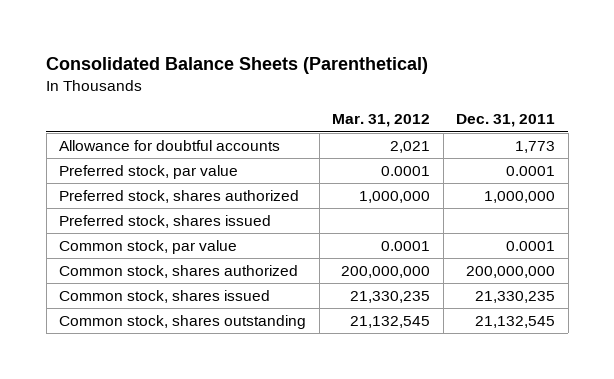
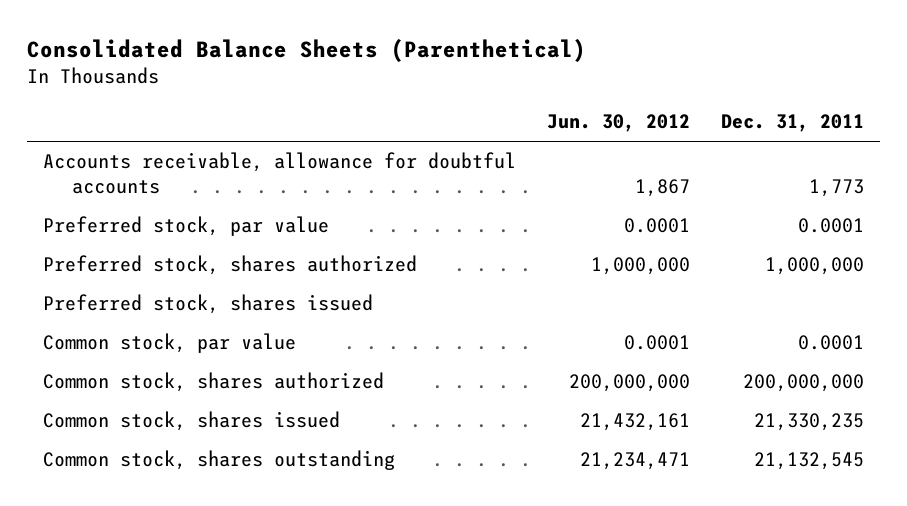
- | Mar. 31, 2012 | Dec. 31, 2011
+ | Jun. 30, 2012 | Dec. 31, 2011
- Allowance for doubtful accounts | 2,021 | 1,773
+ Accounts receivable, allowance for doubtful accounts | 1,867 | 1,773

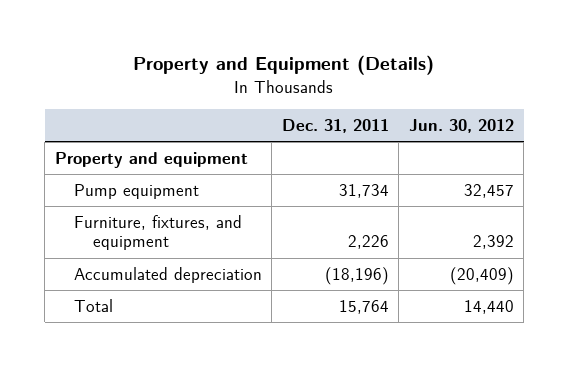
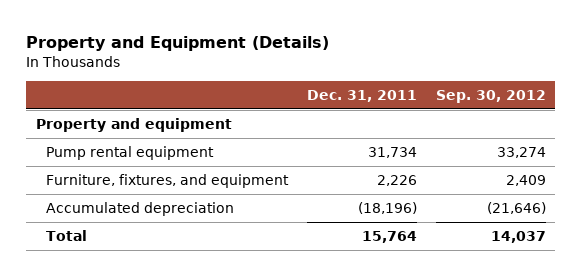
- | Dec. 31, 2011 | Jun. 30, 2012
+ | Dec. 31, 2011 | Sep. 30, 2012
- Pump equipment | 31,734 | 32,457
+ Pump rental equipment | 31,734 | 33,274

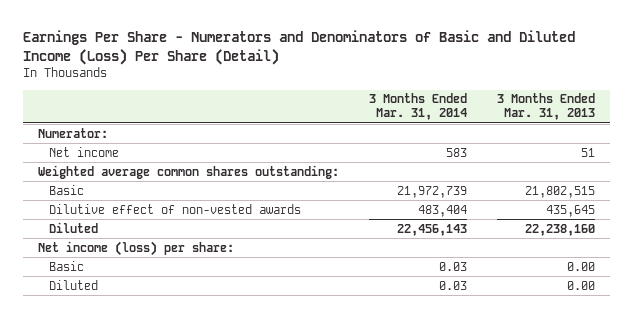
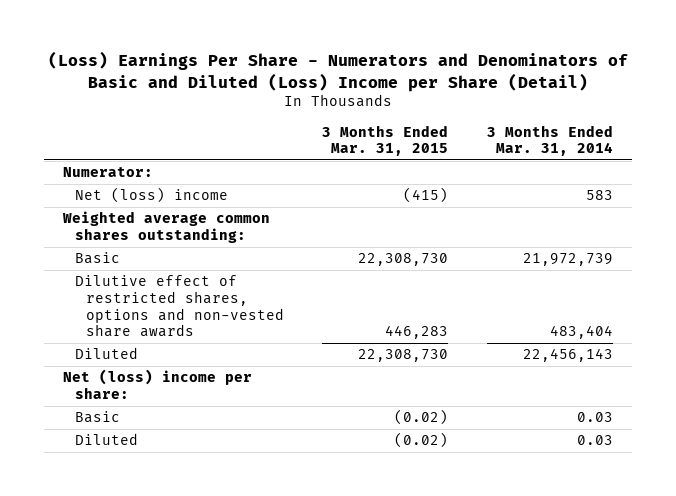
- Earnings Per Share - Numerators and Denominators of Basic and Diluted Income (Loss) Per Share (Detail)
+ (Loss) Earnings Per Share - Numerators and Denominators of Basic and Diluted (Loss) Income per Share (Detail)
- | 3 Months Ended Mar. 31, 2014 | 3 Months Ended Mar. 31, 2013
+ | 3 Months Ended Mar. 31, 2015 | 3 Months Ended Mar. 31, 2014
- Net income | 583 | 51
+ Net (loss) income | (415) | 583
- Dilutive effect of non-vested awards | 483,404 | 435,645
+ Dilutive effect of restricted shares, options and non-vested share awards | 446,283 | 483,404
- Net income (loss) per share:
+ Net (loss) income per share:

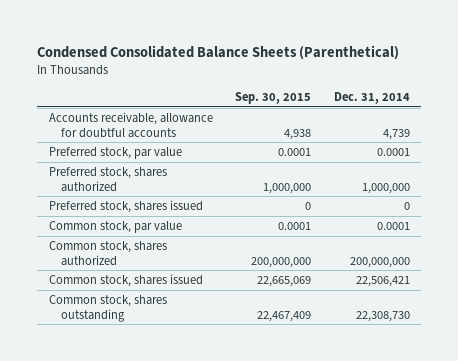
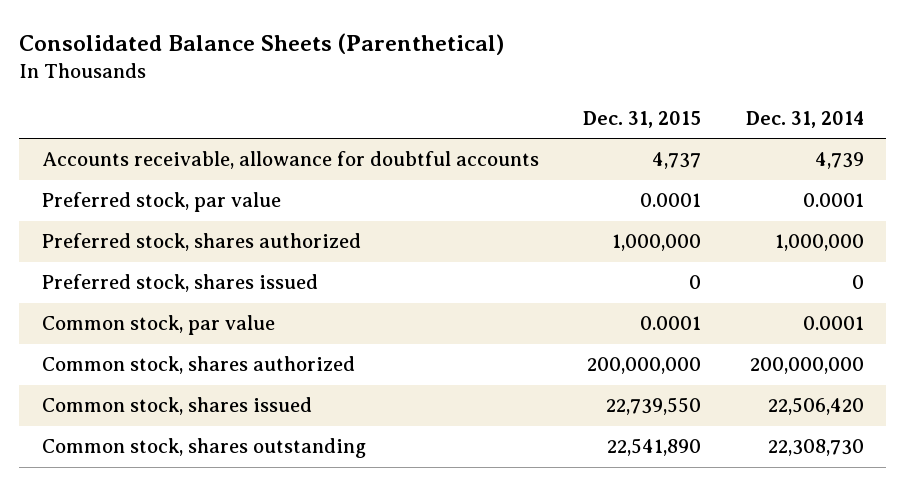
- Condensed Consolidated Balance Sheets (Parenthetical)
+ Consolidated Balance Sheets (Parenthetical)
- | Sep. 30, 2015 | Dec. 31, 2014
+ | Dec. 31, 2015 | Dec. 31, 2014
- Common stock, shares issued | 22,665,069 | 22,506,421
+ Common stock, shares issued | 22,739,550 | 22,506,420

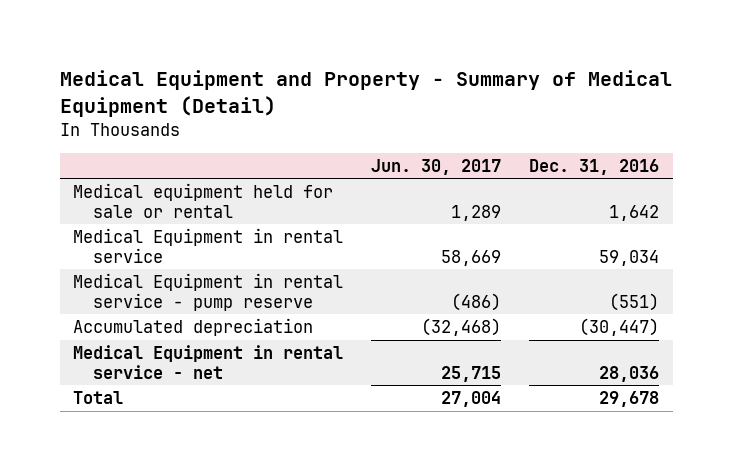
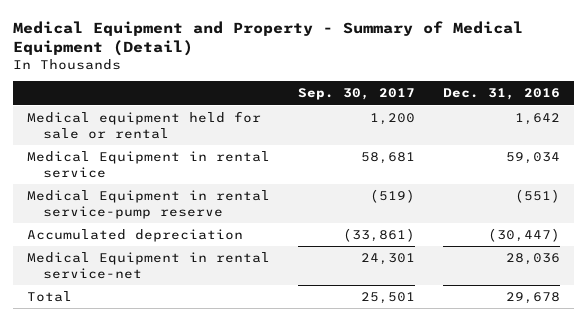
- | Jun. 30, 2017 | Dec. 31, 2016
+ | Sep. 30, 2017 | Dec. 31, 2016
- Medical Equipment in rental service - pump reserve | (486) | (551)
+ Medical Equipment in rental service-pump reserve | (519) | (551)
- Medical Equipment in rental service - net | 25,715 | 28,036
+ Medical Equipment in rental service-net | 24,301 | 28,036

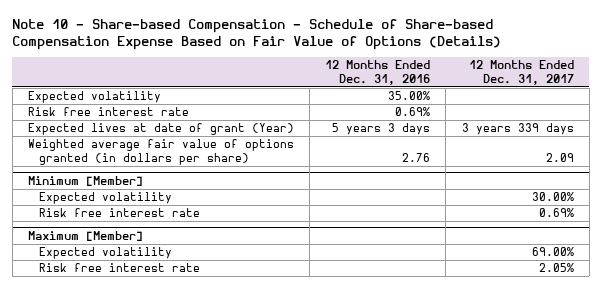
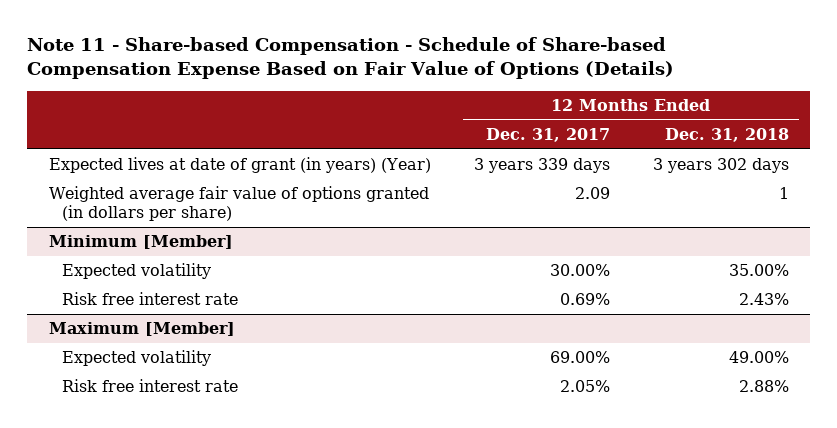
- Note 10 - Share-based Compensation - Schedule of Share-based Compensation Expense Based on Fair Value of Options (Details)
+ Note 11 - Share-based Compensation - Schedule of Share-based Compensation Expense Based on Fair Value of Options (Details)
- | 12 Months Ended Dec. 31, 2016 | 12 Months Ended Dec. 31, 2017
+ | 12 Months Ended Dec. 31, 2017 | 12 Months Ended Dec. 31, 2018
- Expected volatility | 35.00% |
- Risk free interest rate | 0.69% |
- Expected lives at date of grant (Year) | 5 years 3 days | 3 years 339 days
+ Expected lives at date of grant (in years) (Year) | 3 years 339 days | 3 years 302 days

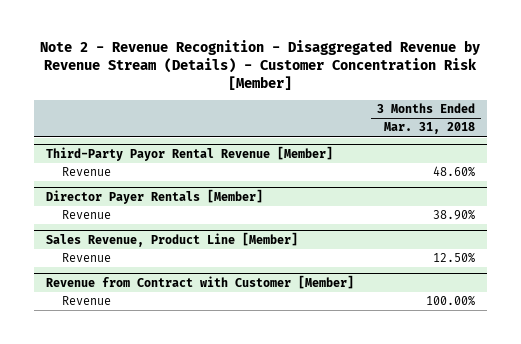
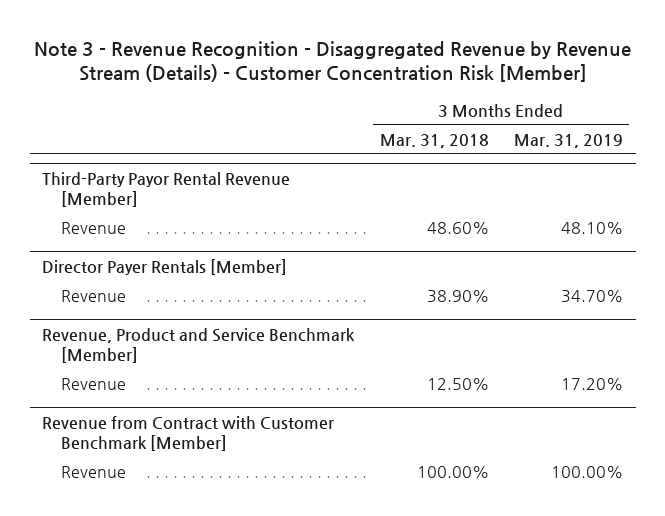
- Note 2 - Revenue Recognition - Disaggregated Revenue by Revenue Stream (Details) - Customer Concentration Risk [Member]
+ Note 3 - Revenue Recognition - Disaggregated Revenue by Revenue Stream (Details) - Customer Concentration Risk [Member]
- | 3 Months Ended Mar. 31, 2018
+ | 3 Months Ended Mar. 31, 2018 | 3 Months Ended Mar. 31, 2019
- Sales Revenue, Product Line [Member]
+ Revenue, Product and Service Benchmark [Member]
- Revenue from Contract with Customer [Member]
+ Revenue from Contract with Customer Benchmark [Member]

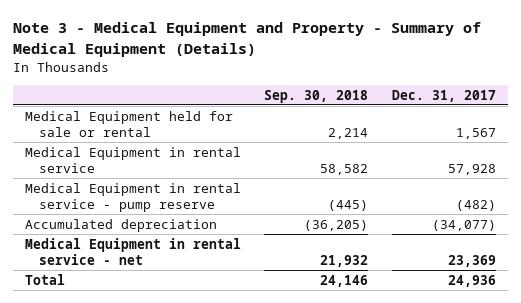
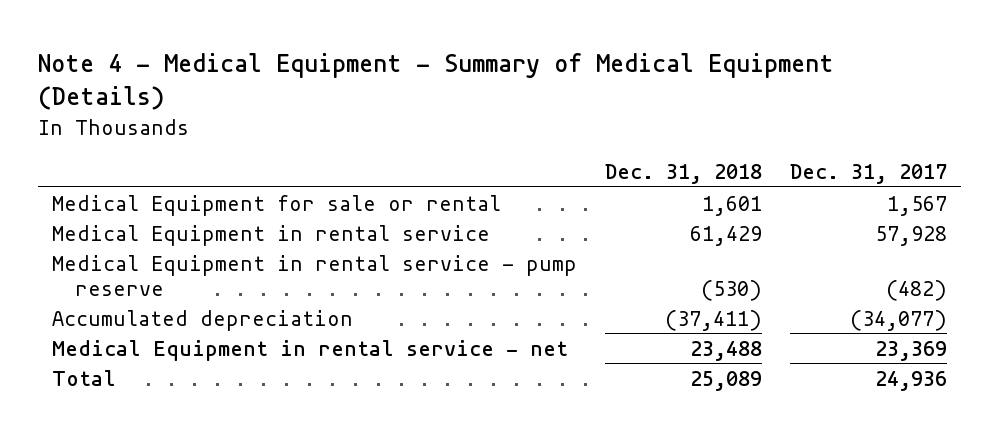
- Note 3 - Medical Equipment and Property - Summary of Medical Equipment (Details)
+ Note 4 - Medical Equipment - Summary of Medical Equipment (Details)
- | Sep. 30, 2018 | Dec. 31, 2017
+ | Dec. 31, 2018 | Dec. 31, 2017
- Medical Equipment held for sale or rental | 2,214 | 1,567
+ Medical Equipment for sale or rental | 1,601 | 1,567

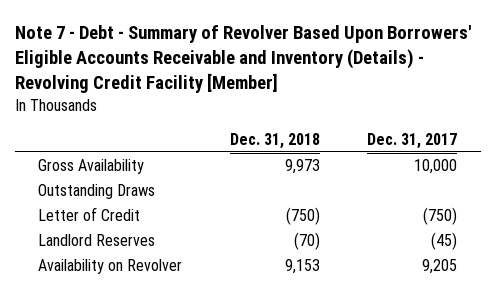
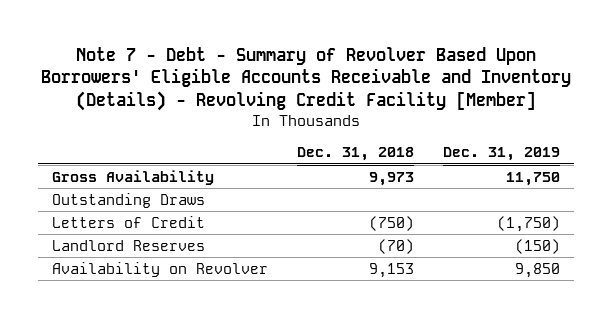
- | Dec. 31, 2018 | Dec. 31, 2017
+ | Dec. 31, 2018 | Dec. 31, 2019
- Letter of Credit | (750) | (750)
+ Letters of Credit | (750) | (1,750)

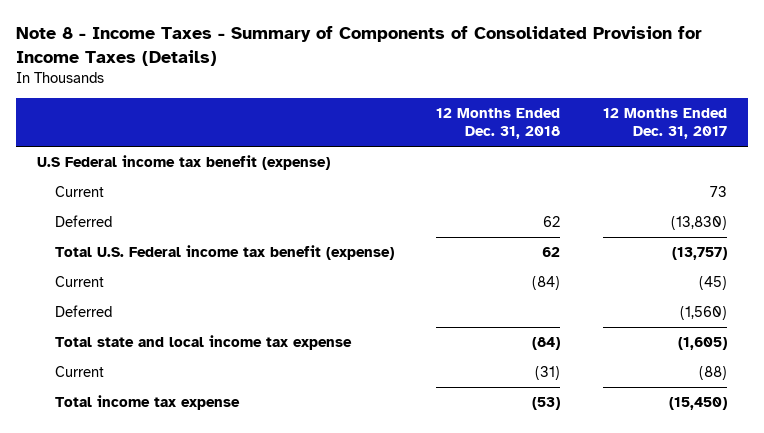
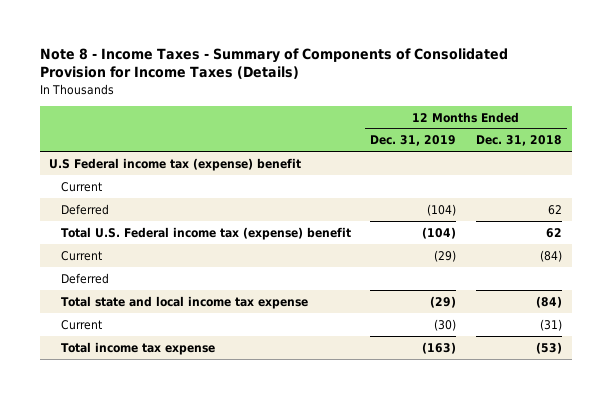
- | 12 Months Ended Dec. 31, 2018 | 12 Months Ended Dec. 31, 2017
+ | 12 Months Ended Dec. 31, 2019 | 12 Months Ended Dec. 31, 2018
- U.S Federal income tax benefit (expense)
+ U.S Federal income tax (expense) benefit
- Total U.S. Federal income tax benefit (expense) | 62 | (13,757)
+ Total U.S. Federal income tax (expense) benefit | (104) | 62

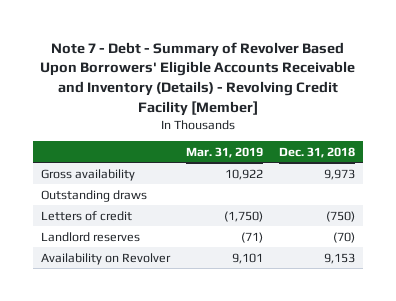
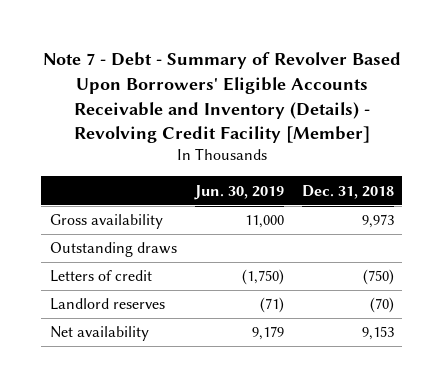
- | Mar. 31, 2019 | Dec. 31, 2018
+ | Jun. 30, 2019 | Dec. 31, 2018
- Availability on Revolver | 9,101 | 9,153
+ Net availability | 9,179 | 9,153

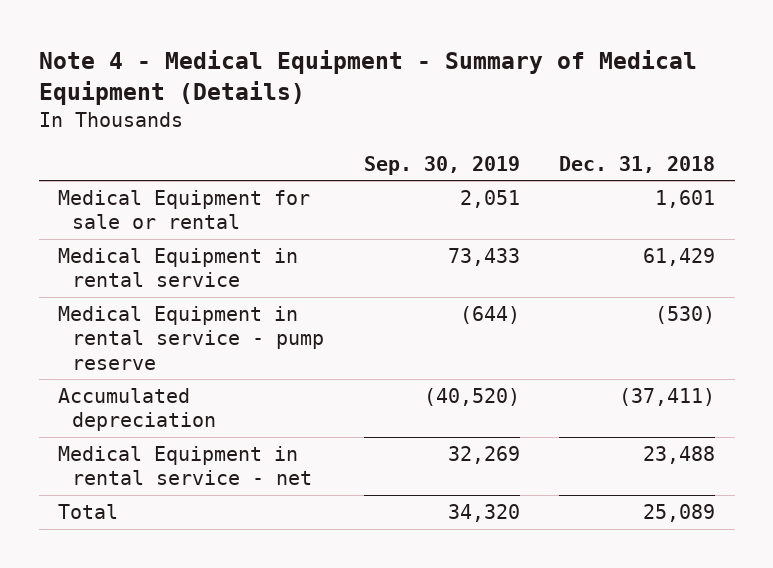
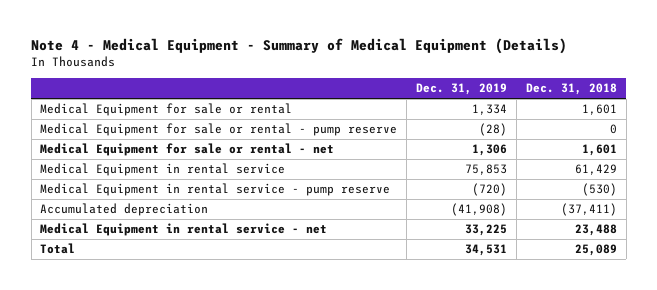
- | Sep. 30, 2019 | Dec. 31, 2018
+ | Dec. 31, 2019 | Dec. 31, 2018
+ Medical Equipment for sale or rental - pump reserve | (28) | 0
+ Medical Equipment for sale or rental - net | 1,306 | 1,601

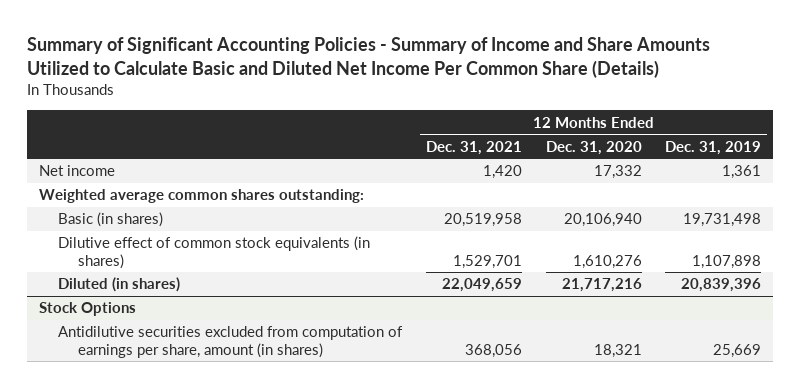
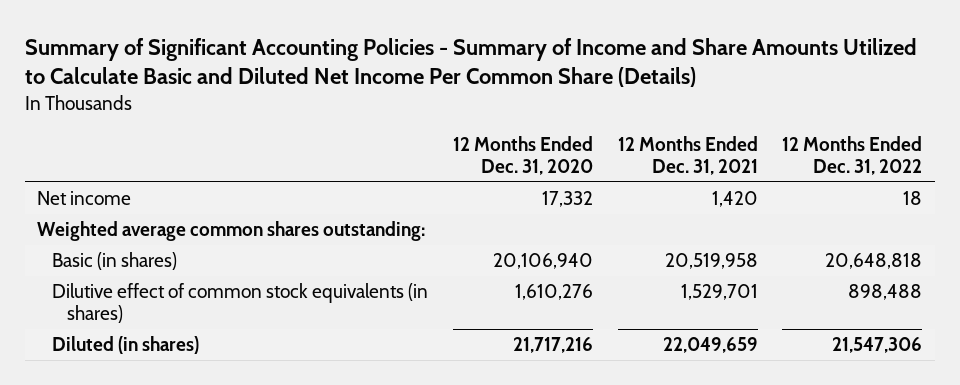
- | 12 Months Ended Dec. 31, 2021 | 12 Months Ended Dec. 31, 2020 | 12 Months Ended Dec. 31, 2019
+ | 12 Months Ended Dec. 31, 2020 | 12 Months Ended Dec. 31, 2021 | 12 Months Ended Dec. 31, 2022
- Stock Options
- Antidilutive securities excluded from computation of earnings per share, amount (in shares) | 368,056 | 18,321 | 25,669

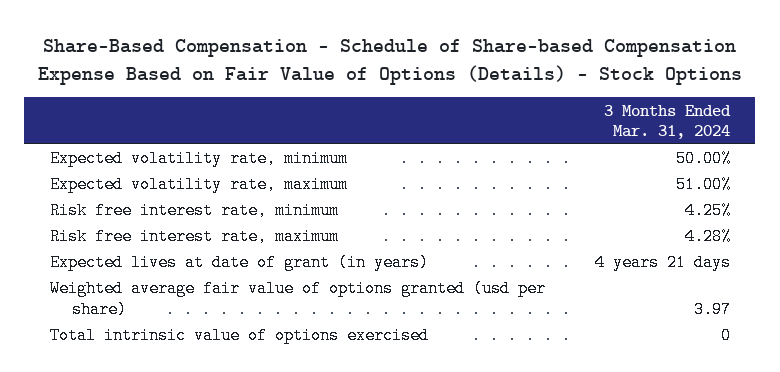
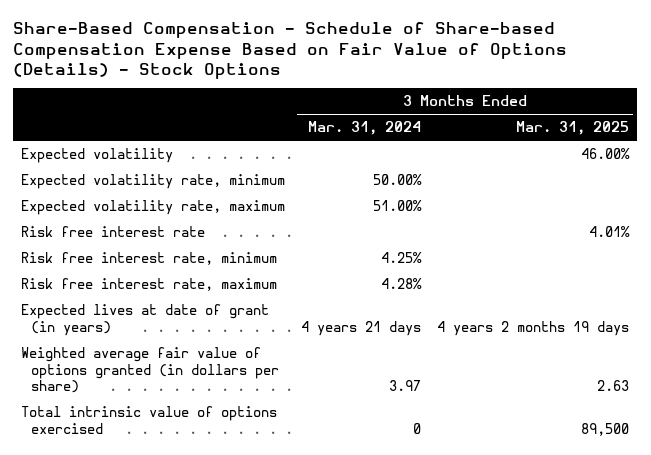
- | 3 Months Ended Mar. 31, 2024
+ | 3 Months Ended Mar. 31, 2024 | 3 Months Ended Mar. 31, 2025
+ Expected volatility | | 46.00%
+ Risk free interest rate | | 4.01%
- Weighted average fair value of options granted (usd per share) | 3.97
+ Weighted average fair value of options granted (in dollars per share) | 3.97 | 2.63

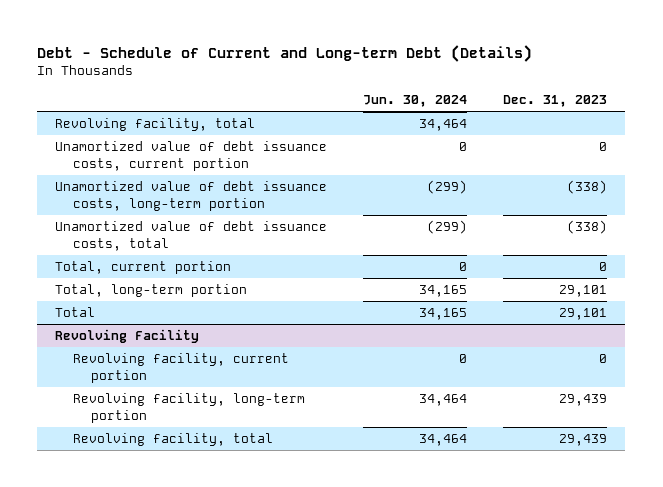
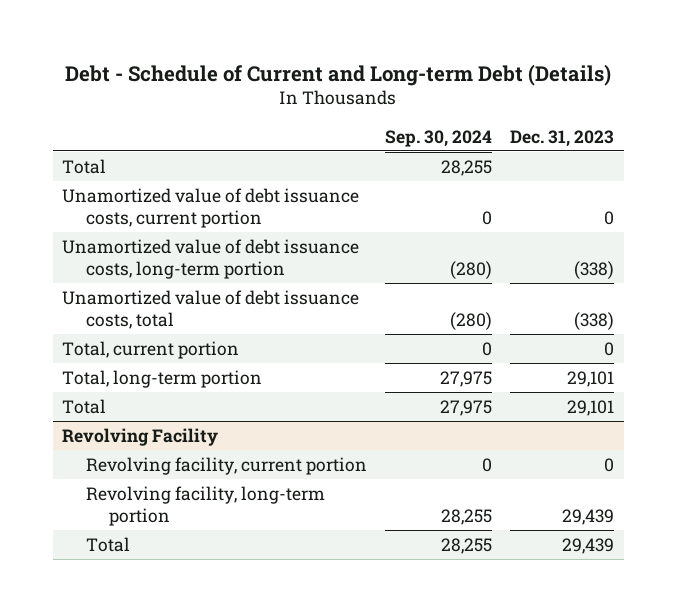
- | Jun. 30, 2024 | Dec. 31, 2023
+ | Sep. 30, 2024 | Dec. 31, 2023
- Revolving facility, total | 34,464 |
+ Total | 28,255 |
@ Revolving Facility
- Revolving facility, total | 34,464 | 29,439
+ Total | 28,255 | 29,439

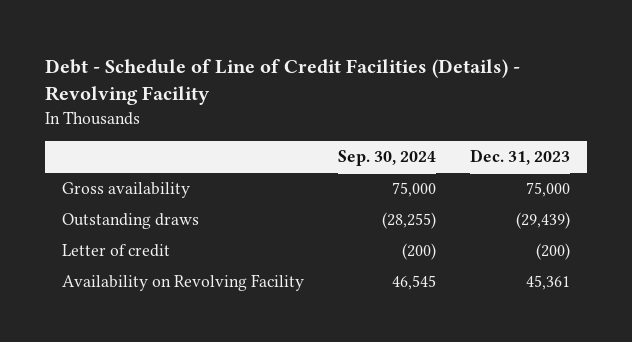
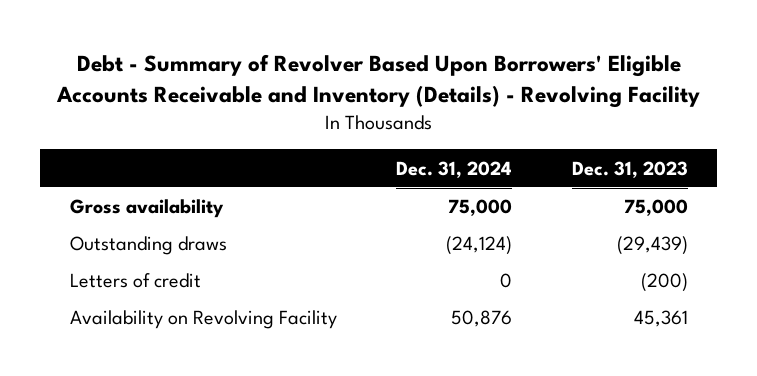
- Debt - Schedule of Line of Credit Facilities (Details) - Revolving Facility
+ Debt - Summary of Revolver Based Upon Borrowers' Eligible Accounts Receivable and Inventory (Details) - Revolving Facility
- | Sep. 30, 2024 | Dec. 31, 2023
+ | Dec. 31, 2024 | Dec. 31, 2023
- Letter of credit | (200) | (200)
+ Letters of credit | 0 | (200)

